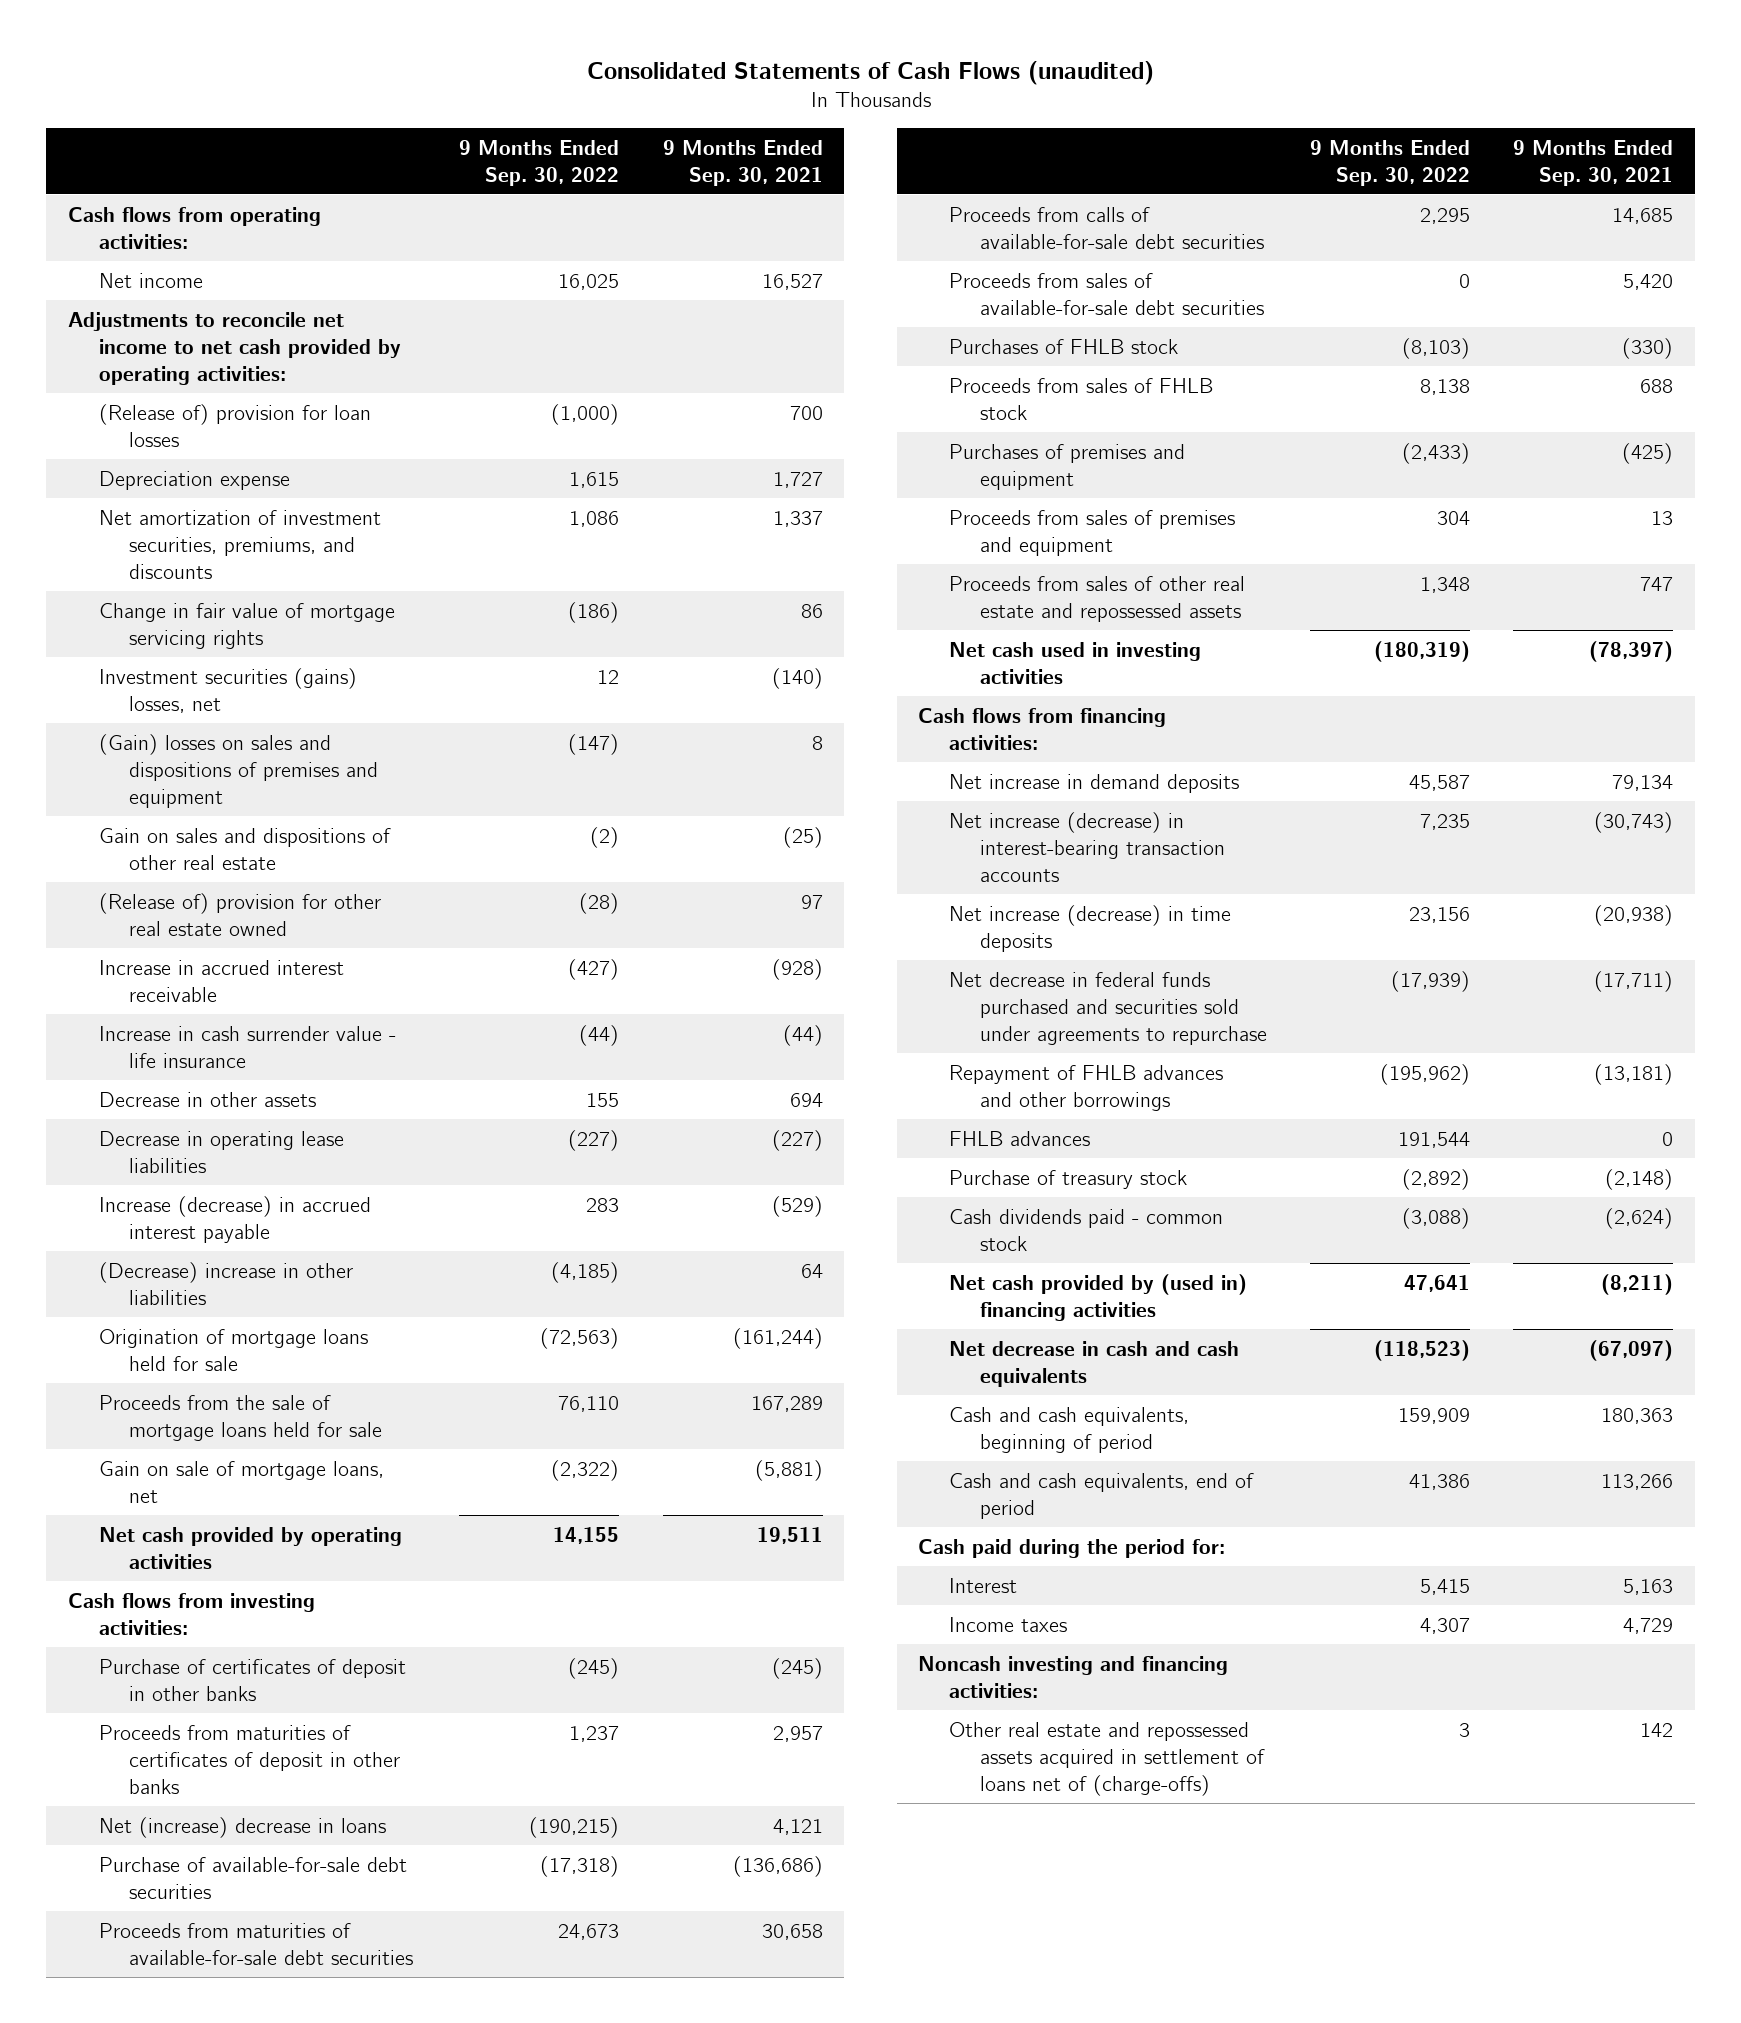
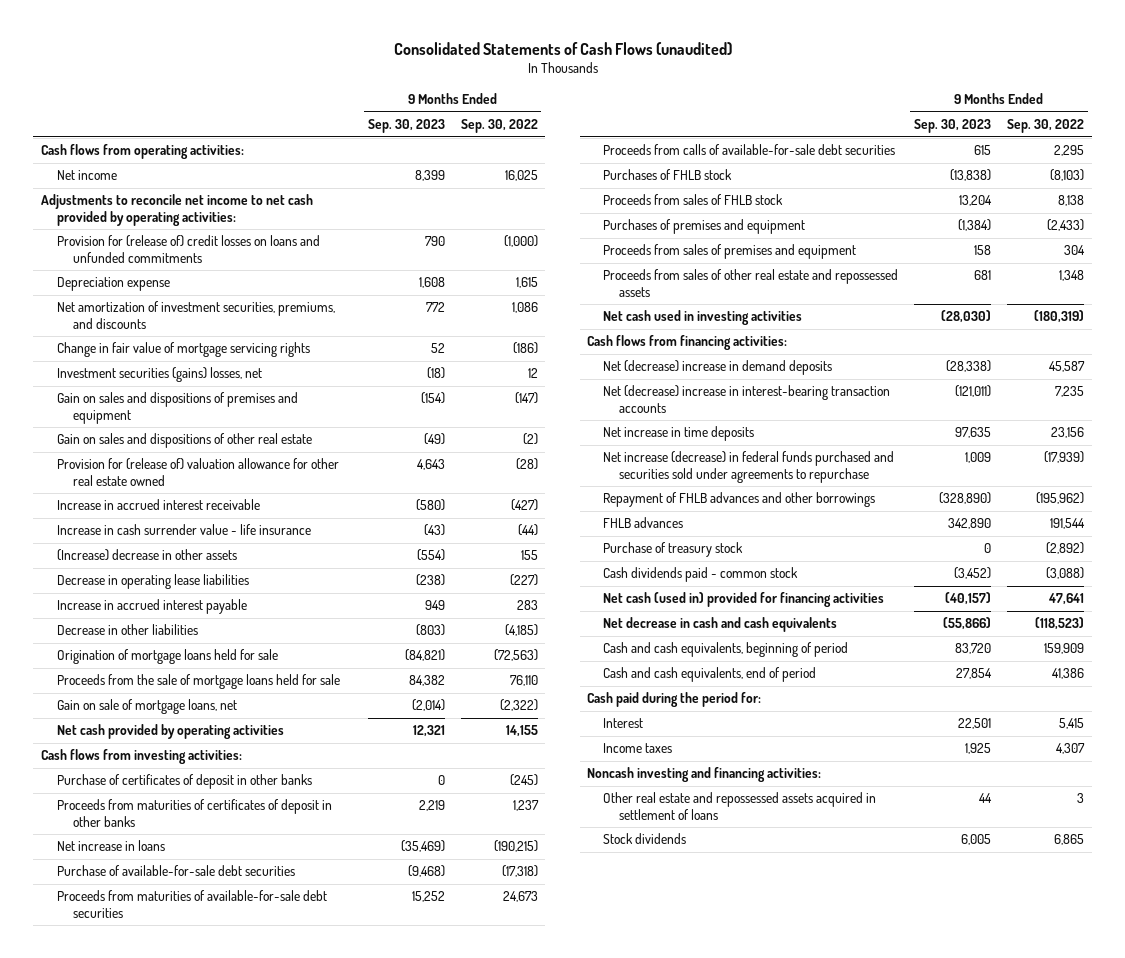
- | 9 Months Ended Sep. 30, 2022 | 9 Months Ended Sep. 30, 2021
+ | 9 Months Ended Sep. 30, 2023 | 9 Months Ended Sep. 30, 2022
- (Release of) provision for loan losses | (1,000) | 700
+ Provision for (release of) credit losses on loans and unfunded commitments | 790 | (1,000)
- (Gain) losses on sales and dispositions of premises and equipment | (147) | 8
+ Gain on sales and dispositions of premises and equipment | (154) | (147)
- (Release of) provision for other real estate owned | (28) | 97
+ Provision for (release of) valuation allowance for other real estate owned | 4,643 | (28)
- Decrease in other assets | 155 | 694
+ (Increase) decrease in other assets | (554) | 155
- Increase (decrease) in accrued interest payable | 283 | (529)
- (Decrease) increase in other liabilities | (4,185) | 64
+ Increase in accrued interest payable | 949 | 283
+ Decrease in other liabilities | (803) | (4,185)
- Net (increase) decrease in loans | (190,215) | 4,121
+ Net increase in loans | (35,469) | (190,215)
- Proceeds from sales of available-for-sale debt securities | 0 | 5,420
- Net increase in demand deposits | 45,587 | 79,134
- Net increase (decrease) in interest-bearing transaction accounts | 7,235 | (30,743)
- Net increase (decrease) in time deposits | 23,156 | (20,938)
- Net decrease in federal funds purchased and securities sold under agreements to repurchase | (17,939) | (17,711)
+ Net (decrease) increase in demand deposits | (28,338) | 45,587
+ Net (decrease) increase in interest-bearing transaction accounts | (121,011) | 7,235
+ Net increase in time deposits | 97,635 | 23,156
+ Net increase (decrease) in federal funds purchased and securities sold under agreements to repurchase | 1,009 | (17,939)
- Net cash provided by (used in) financing activities | 47,641 | (8,211)
+ Net cash (used in) provided for financing activities | (40,157) | 47,641
- Other real estate and repossessed assets acquired in settlement of loans net of (charge-offs) | 3 | 142
+ Other real estate and repossessed assets acquired in settlement of loans | 44 | 3
+ Stock dividends | 6,005 | 6,865

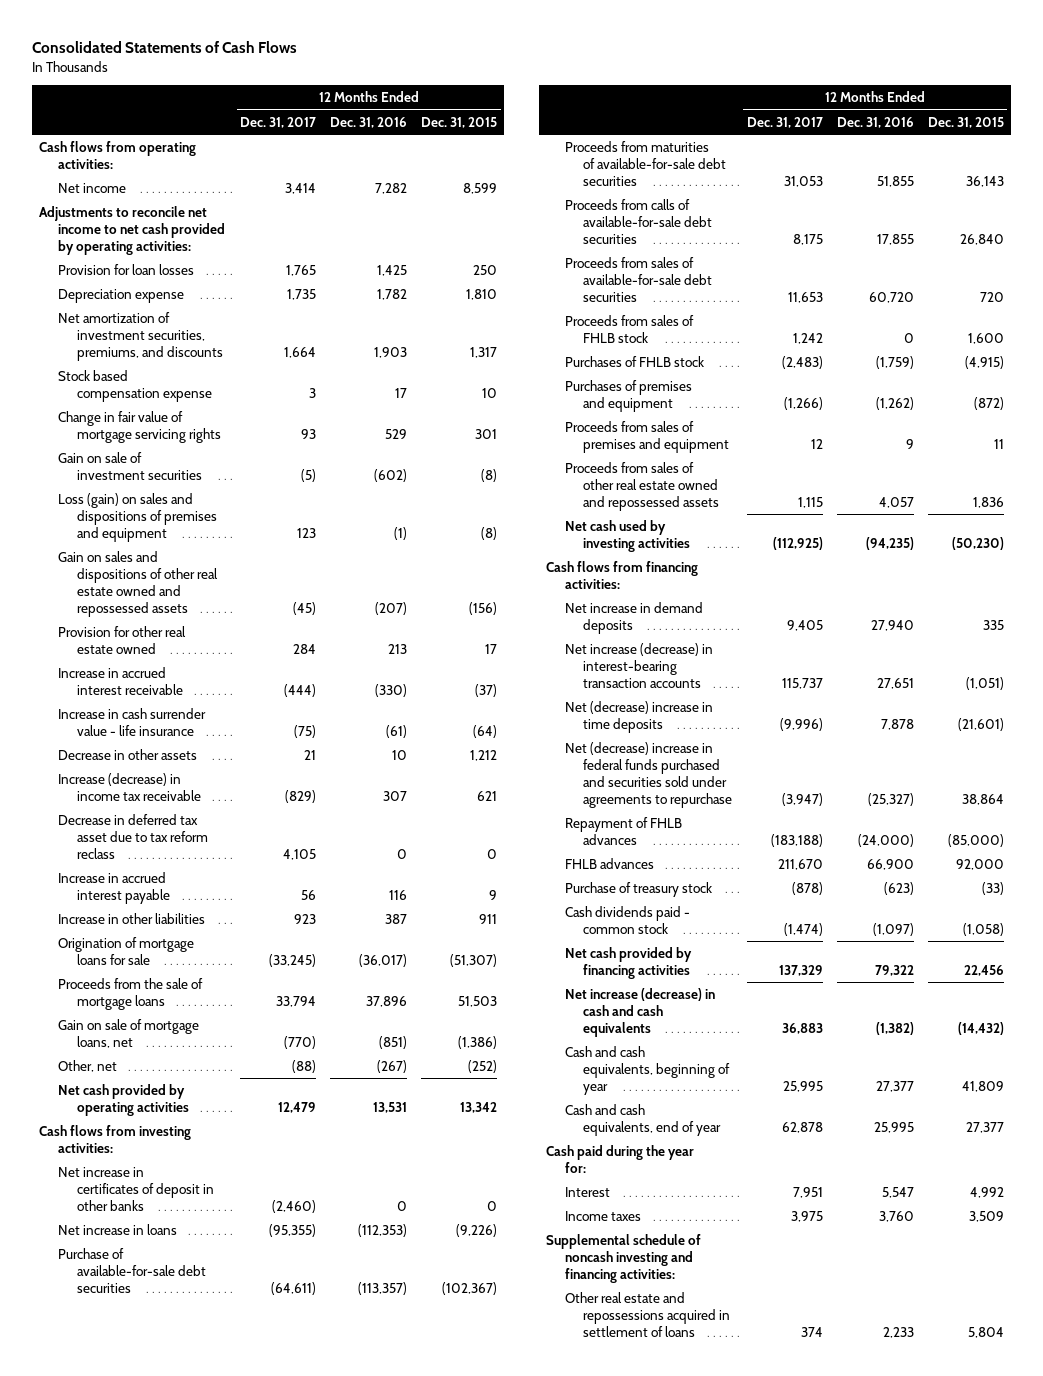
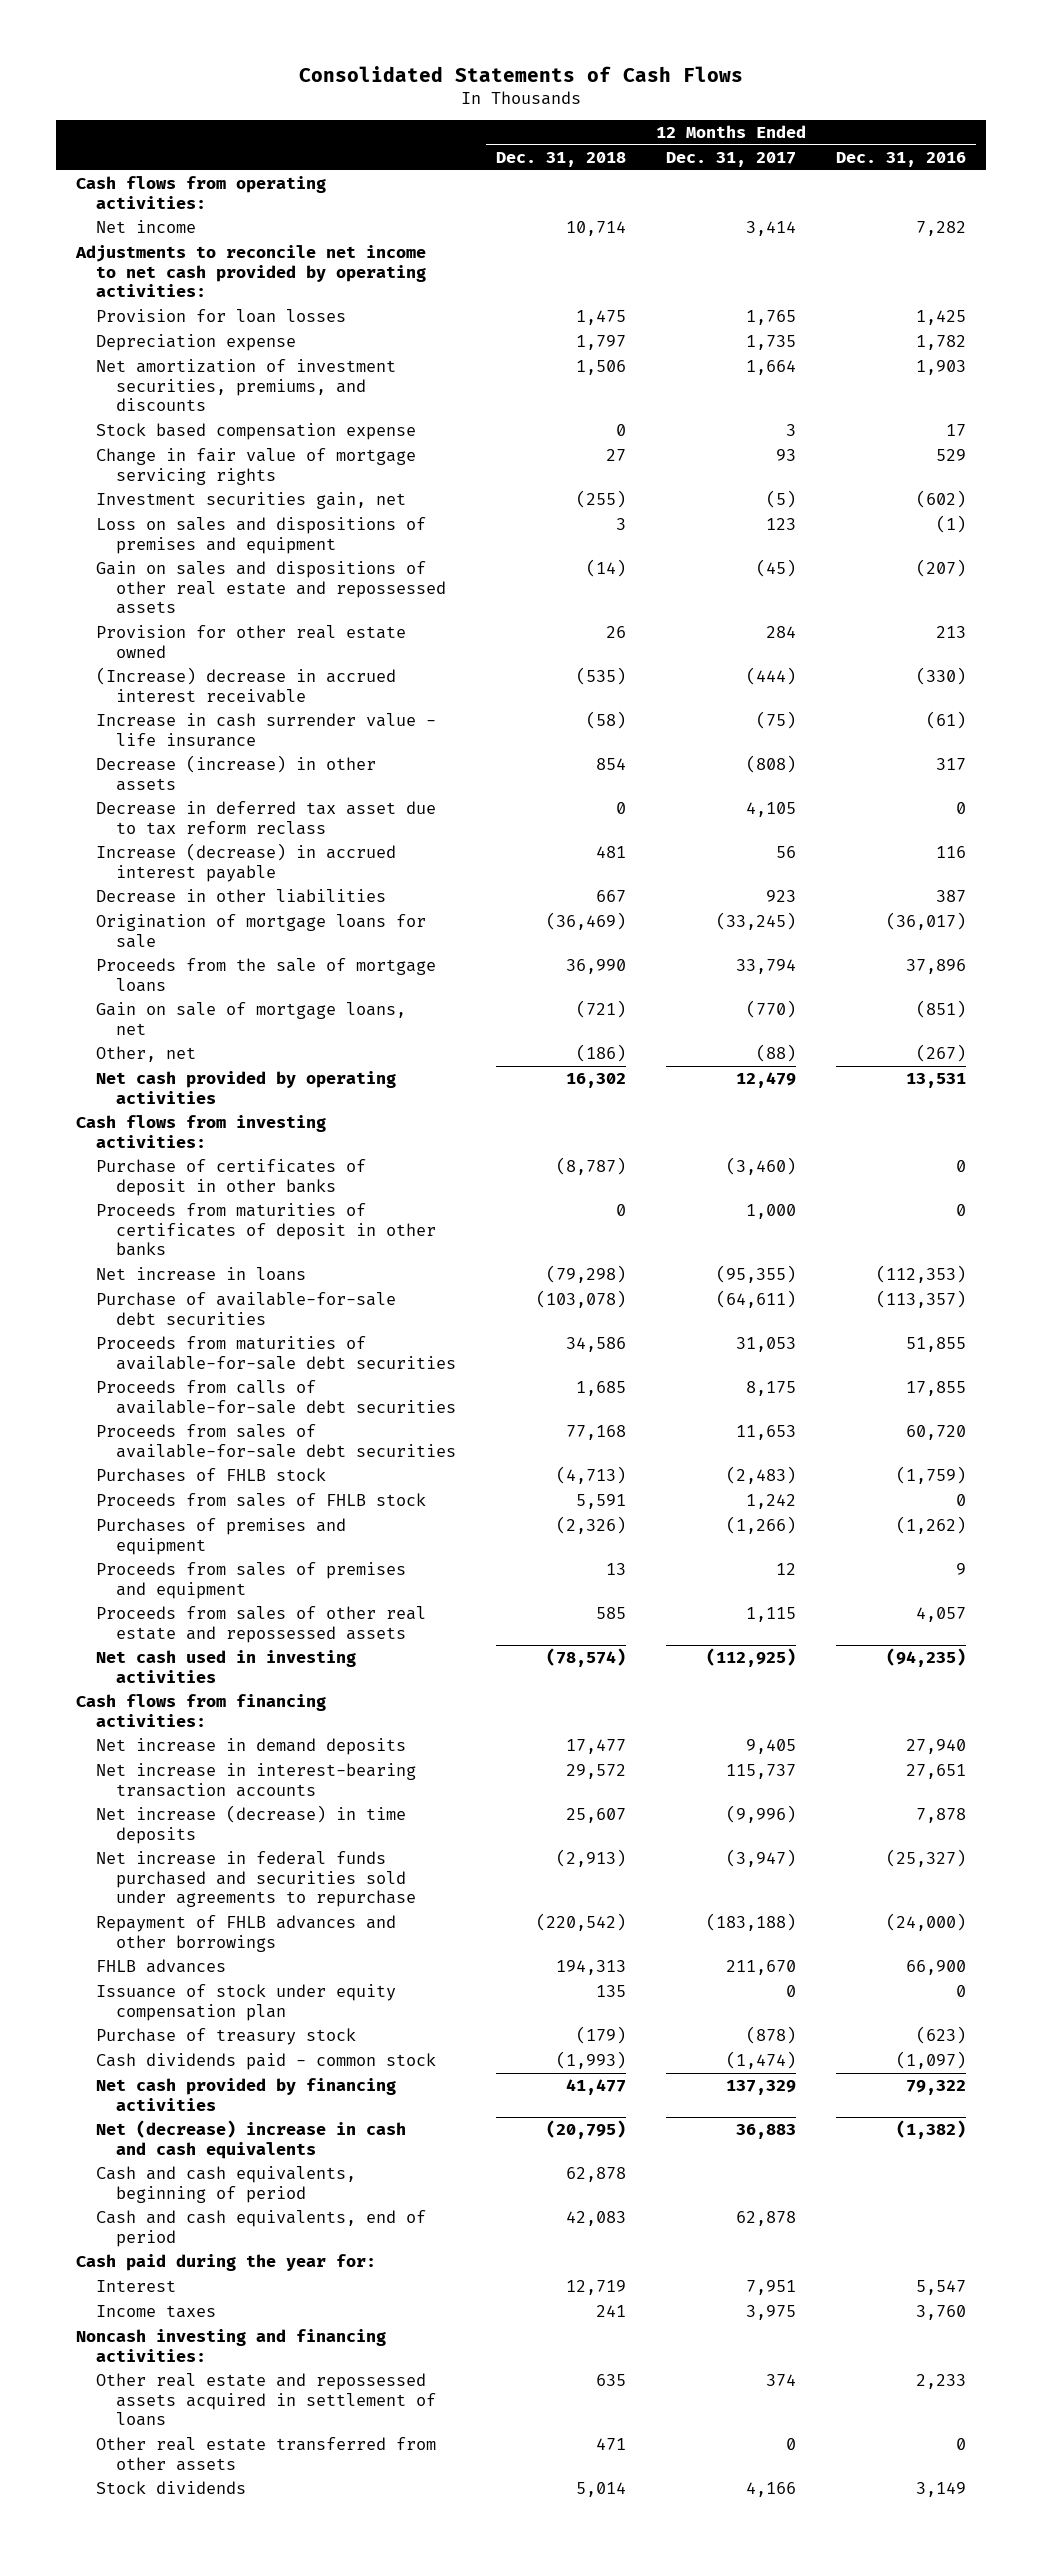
- | 12 Months Ended Dec. 31, 2017 | 12 Months Ended Dec. 31, 2016 | 12 Months Ended Dec. 31, 2015
+ | 12 Months Ended Dec. 31, 2018 | 12 Months Ended Dec. 31, 2017 | 12 Months Ended Dec. 31, 2016
- Gain on sale of investment securities | (5) | (602) | (8)
- Loss (gain) on sales and dispositions of premises and equipment | 123 | (1) | (8)
- Gain on sales and dispositions of other real estate owned and repossessed assets | (45) | (207) | (156)
+ Investment securities gain, net | (255) | (5) | (602)
+ Loss on sales and dispositions of premises and equipment | 3 | 123 | (1)
+ Gain on sales and dispositions of other real estate and repossessed assets | (14) | (45) | (207)
- Increase in accrued interest receivable | (444) | (330) | (37)
+ (Increase) decrease in accrued interest receivable | (535) | (444) | (330)
- Decrease in other assets | 21 | 10 | 1,212
- Increase (decrease) in income tax receivable | (829) | 307 | 621
+ Decrease (increase) in other assets | 854 | (808) | 317
- Increase in accrued interest payable | 56 | 116 | 9
- Increase in other liabilities | 923 | 387 | 911
+ Increase (decrease) in accrued interest payable | 481 | 56 | 116
+ Decrease in other liabilities | 667 | 923 | 387
- Net increase in certificates of deposit in other banks | (2,460) | 0 | 0
+ Purchase of certificates of deposit in other banks | (8,787) | (3,460) | 0
+ Proceeds from maturities of certificates of deposit in other banks | 0 | 1,000 | 0
moved down: Proceeds from sales of FHLB stock | 5,591 | 1,242 | 0
- Proceeds from sales of other real estate owned and repossessed assets | 1,115 | 4,057 | 1,836
- Net cash used by investing activities | (112,925) | (94,235) | (50,230)
+ Proceeds from sales of other real estate and repossessed assets | 585 | 1,115 | 4,057
+ Net cash used in investing activities | (78,574) | (112,925) | (94,235)
- Net increase (decrease) in interest-bearing transaction accounts | 115,737 | 27,651 | (1,051)
- Net (decrease) increase in time deposits | (9,996) | 7,878 | (21,601)
- Net (decrease) increase in federal funds purchased and securities sold under agreements to repurchase | (3,947) | (25,327) | 38,864
- Repayment of FHLB advances | (183,188) | (24,000) | (85,000)
+ Net increase in interest-bearing transaction accounts | 29,572 | 115,737 | 27,651
+ Net increase (decrease) in time deposits | 25,607 | (9,996) | 7,878
+ Net increase in federal funds purchased and securities sold under agreements to repurchase | (2,913) | (3,947) | (25,327)
+ Repayment of FHLB advances and other borrowings | (220,542) | (183,188) | (24,000)
+ Issuance of stock under equity compensation plan | 135 | 0 | 0
- Net increase (decrease) in cash and cash equivalents | 36,883 | (1,382) | (14,432)
- Cash and cash equivalents, beginning of year | 25,995 | 27,377 | 41,809
- Cash and cash equivalents, end of year | 62,878 | 25,995 | 27,377
+ Net (decrease) increase in cash and cash equivalents | (20,795) | 36,883 | (1,382)
+ Cash and cash equivalents, beginning of period | 62,878 | |
+ Cash and cash equivalents, end of period | 42,083 | 62,878 |
- Supplemental schedule of noncash investing and financing activities:
- Other real estate and repossessions acquired in settlement of loans | 374 | 2,233 | 5,804
+ Noncash investing and financing activities:
+ Other real estate and repossessed assets acquired in settlement of loans | 635 | 374 | 2,233
+ Other real estate transferred from other assets | 471 | 0 | 0
+ Stock dividends | 5,014 | 4,166 | 3,149

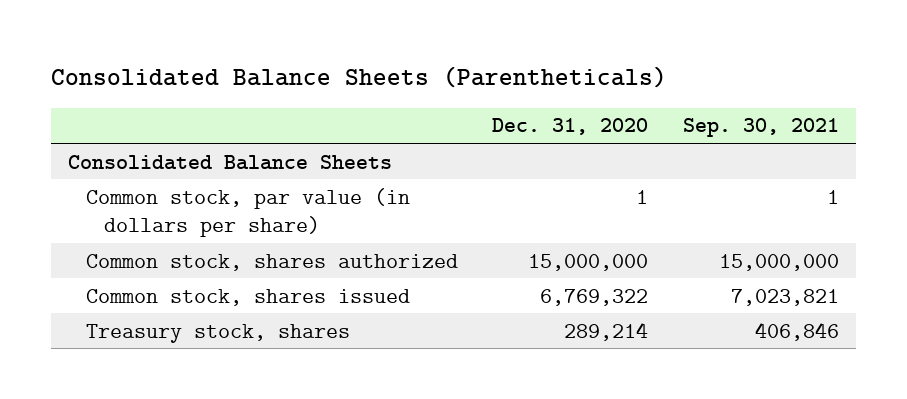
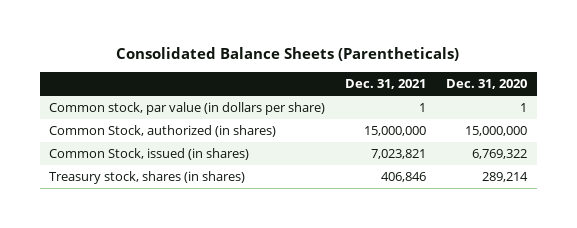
- | Dec. 31, 2020 | Sep. 30, 2021
+ | Dec. 31, 2021 | Dec. 31, 2020
- Consolidated Balance Sheets
- Common stock, shares authorized | 15,000,000 | 15,000,000
- Common stock, shares issued | 6,769,322 | 7,023,821
- Treasury stock, shares | 289,214 | 406,846
+ Common Stock, authorized (in shares) | 15,000,000 | 15,000,000
+ Common Stock, issued (in shares) | 7,023,821 | 6,769,322
+ Treasury stock, shares (in shares) | 406,846 | 289,214

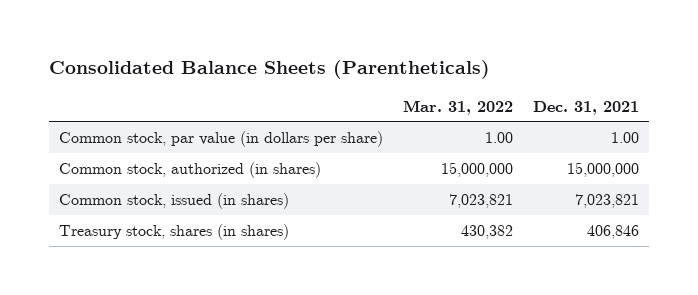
- | Dec. 31, 2021 | Dec. 31, 2020
+ | Mar. 31, 2022 | Dec. 31, 2021
- Common stock, par value (in dollars per share) | 1 | 1
- Common Stock, authorized (in shares) | 15,000,000 | 15,000,000
- Common Stock, issued (in shares) | 7,023,821 | 6,769,322
+ Common stock, par value (in dollars per share) | 1.00 | 1.00
+ Common stock, authorized (in shares) | 15,000,000 | 15,000,000
+ Common stock, issued (in shares) | 7,023,821 | 7,023,821

